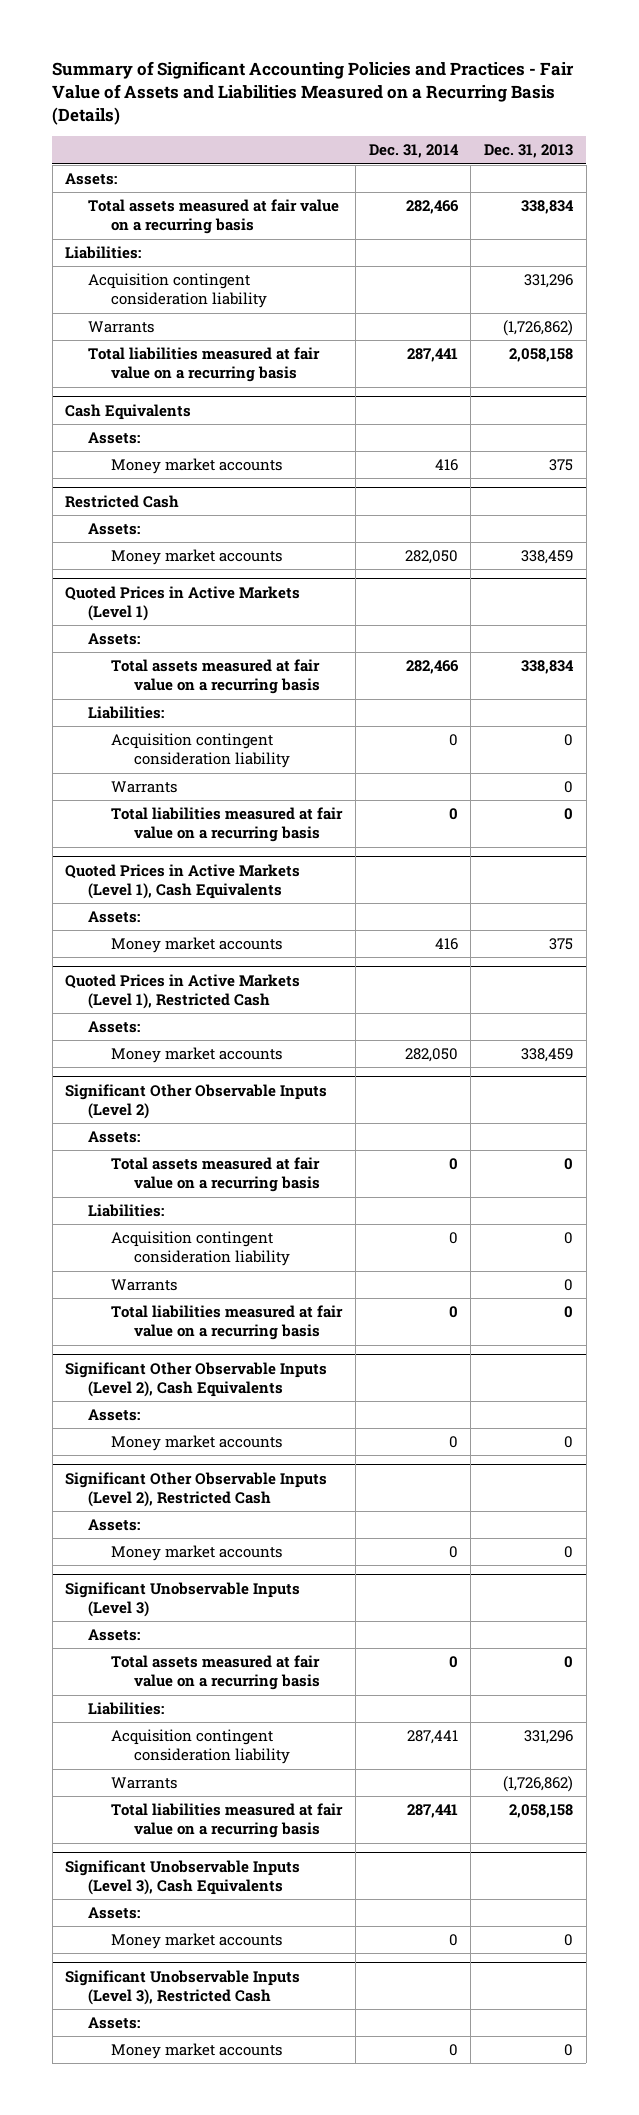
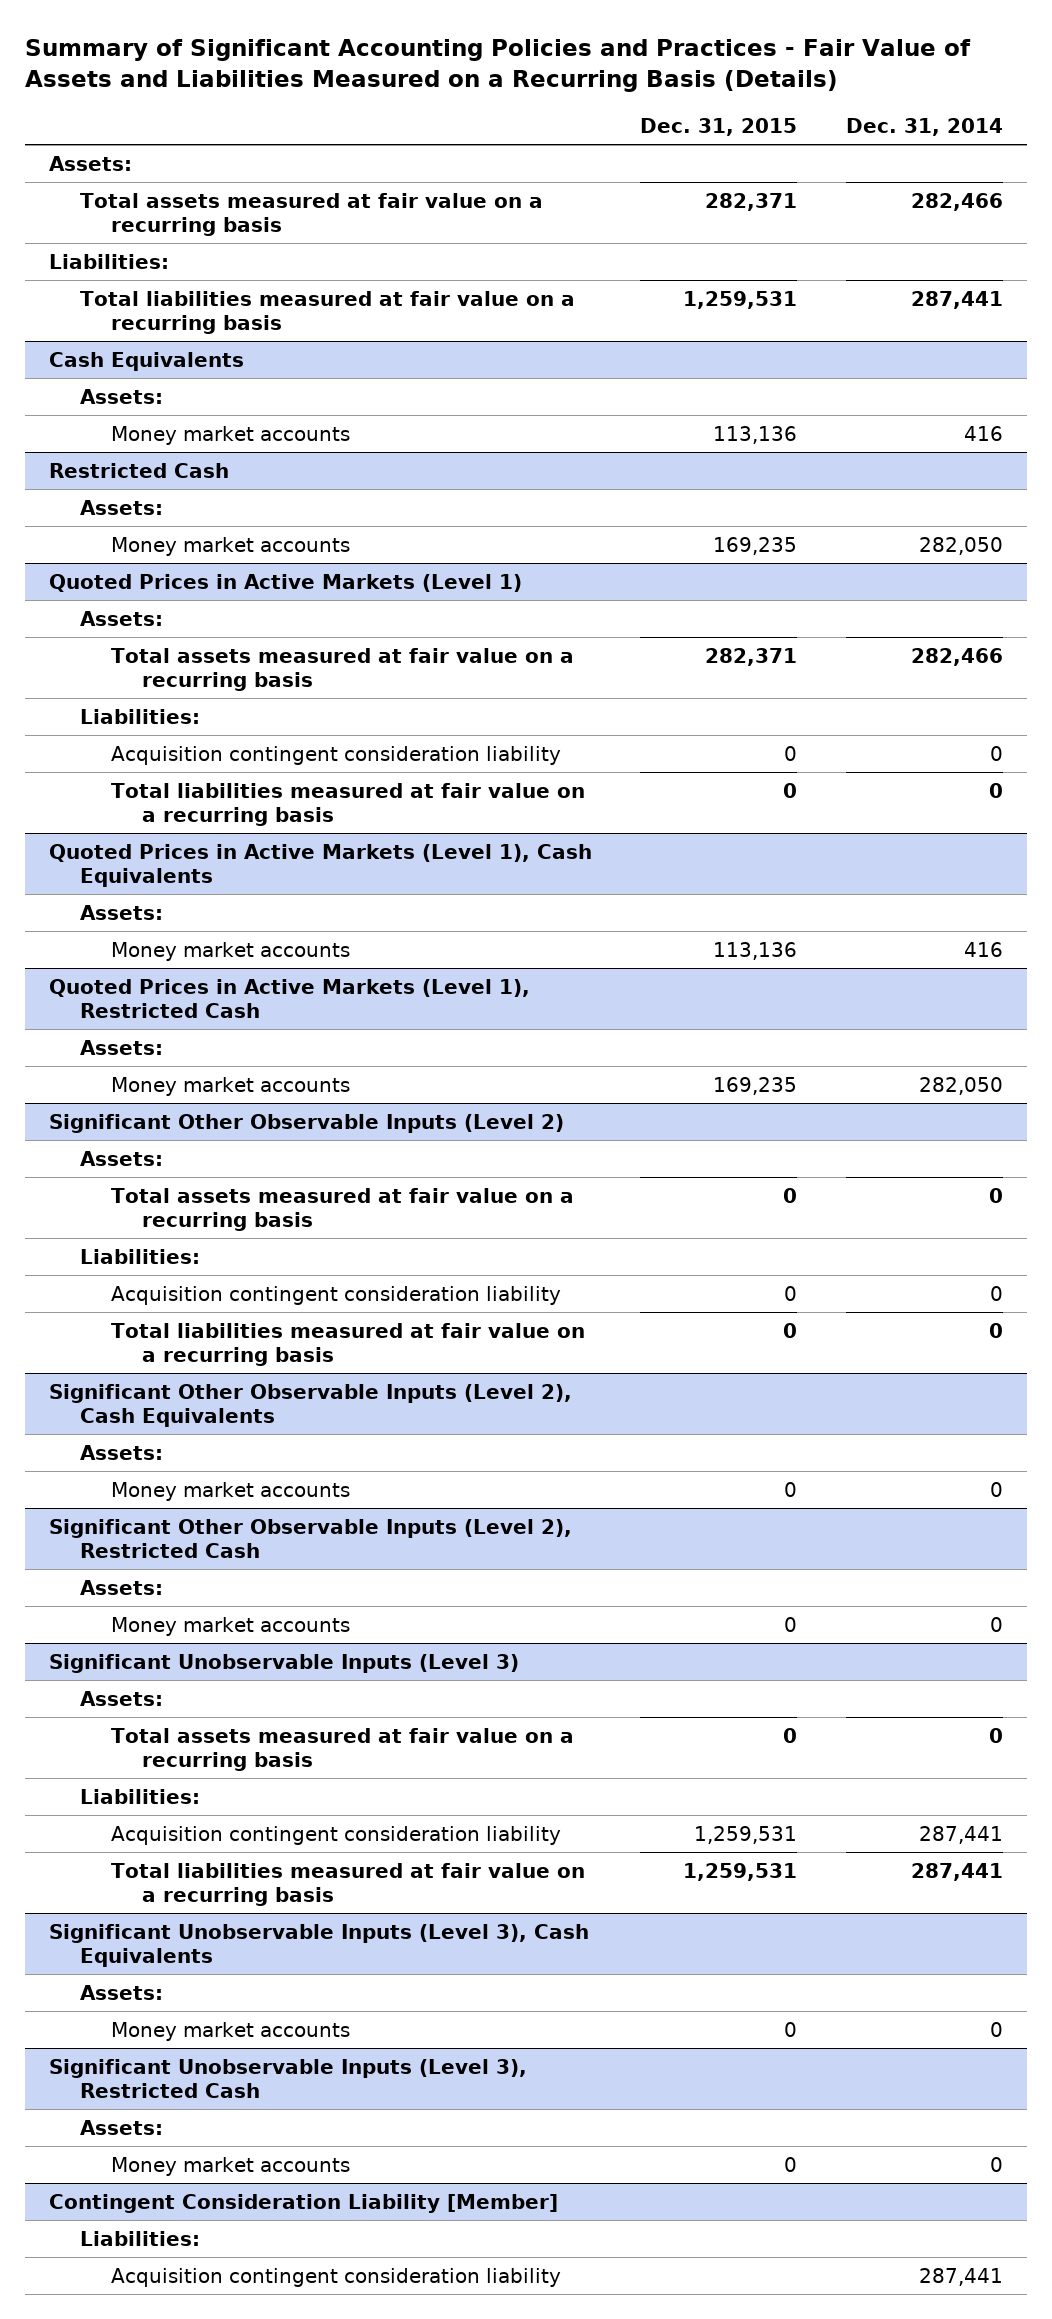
- | Dec. 31, 2014 | Dec. 31, 2013
+ | Dec. 31, 2015 | Dec. 31, 2014
- Acquisition contingent consideration liability | | 331,296
- Warrants | | (1,726,862)
@ Quoted Prices in Active Markets (Level 1)
- Warrants | | 0
@ Significant Other Observable Inputs (Level 2)
- Warrants | | 0
@ Significant Unobservable Inputs (Level 3)
- Warrants | | (1,726,862)
+ Contingent Consideration Liability [Member]
+ Liabilities:
+ Acquisition contingent consideration liability | | 287,441

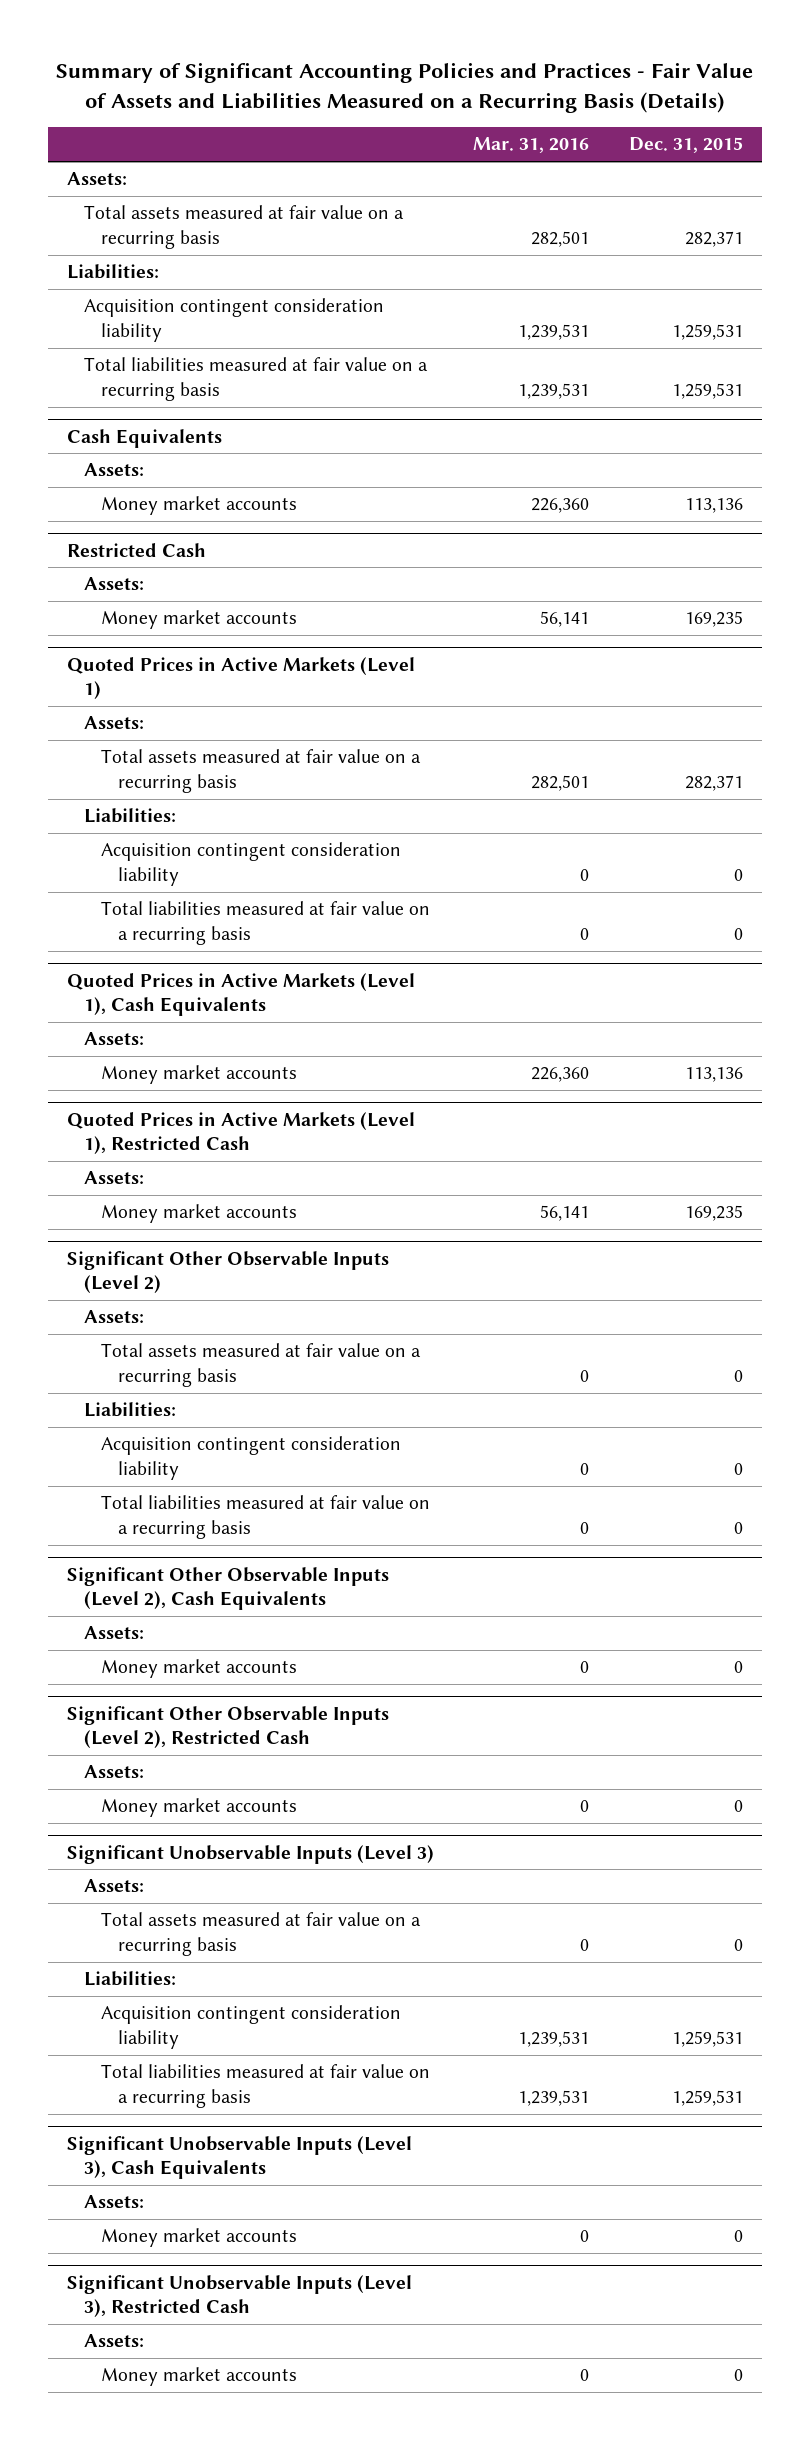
- | Dec. 31, 2015 | Dec. 31, 2014
+ | Mar. 31, 2016 | Dec. 31, 2015
+ Acquisition contingent consideration liability | 1,239,531 | 1,259,531
- Contingent Consideration Liability [Member]
- Liabilities:
- Acquisition contingent consideration liability | | 287,441

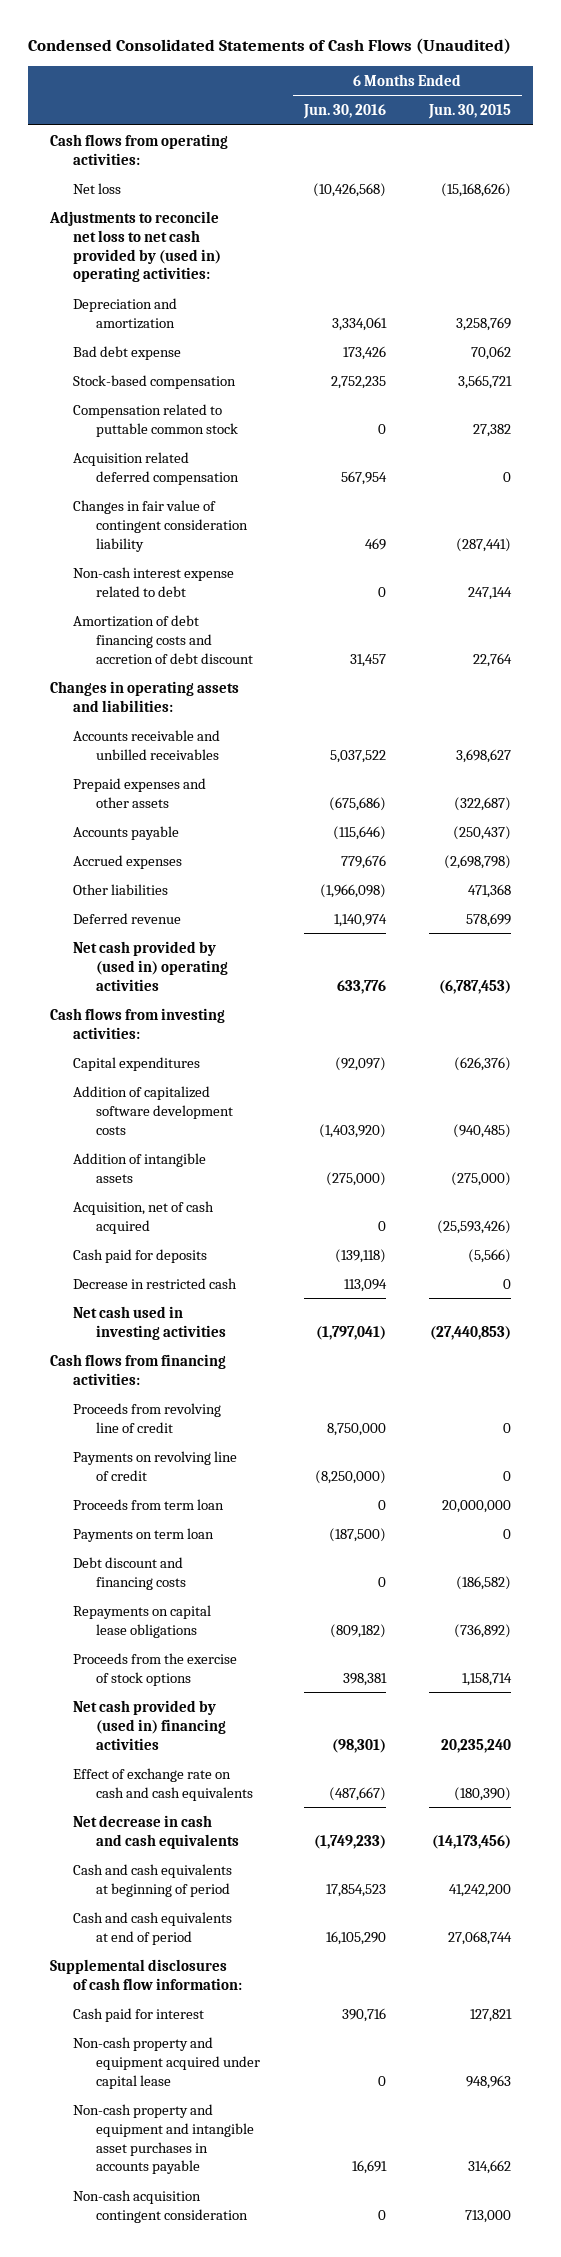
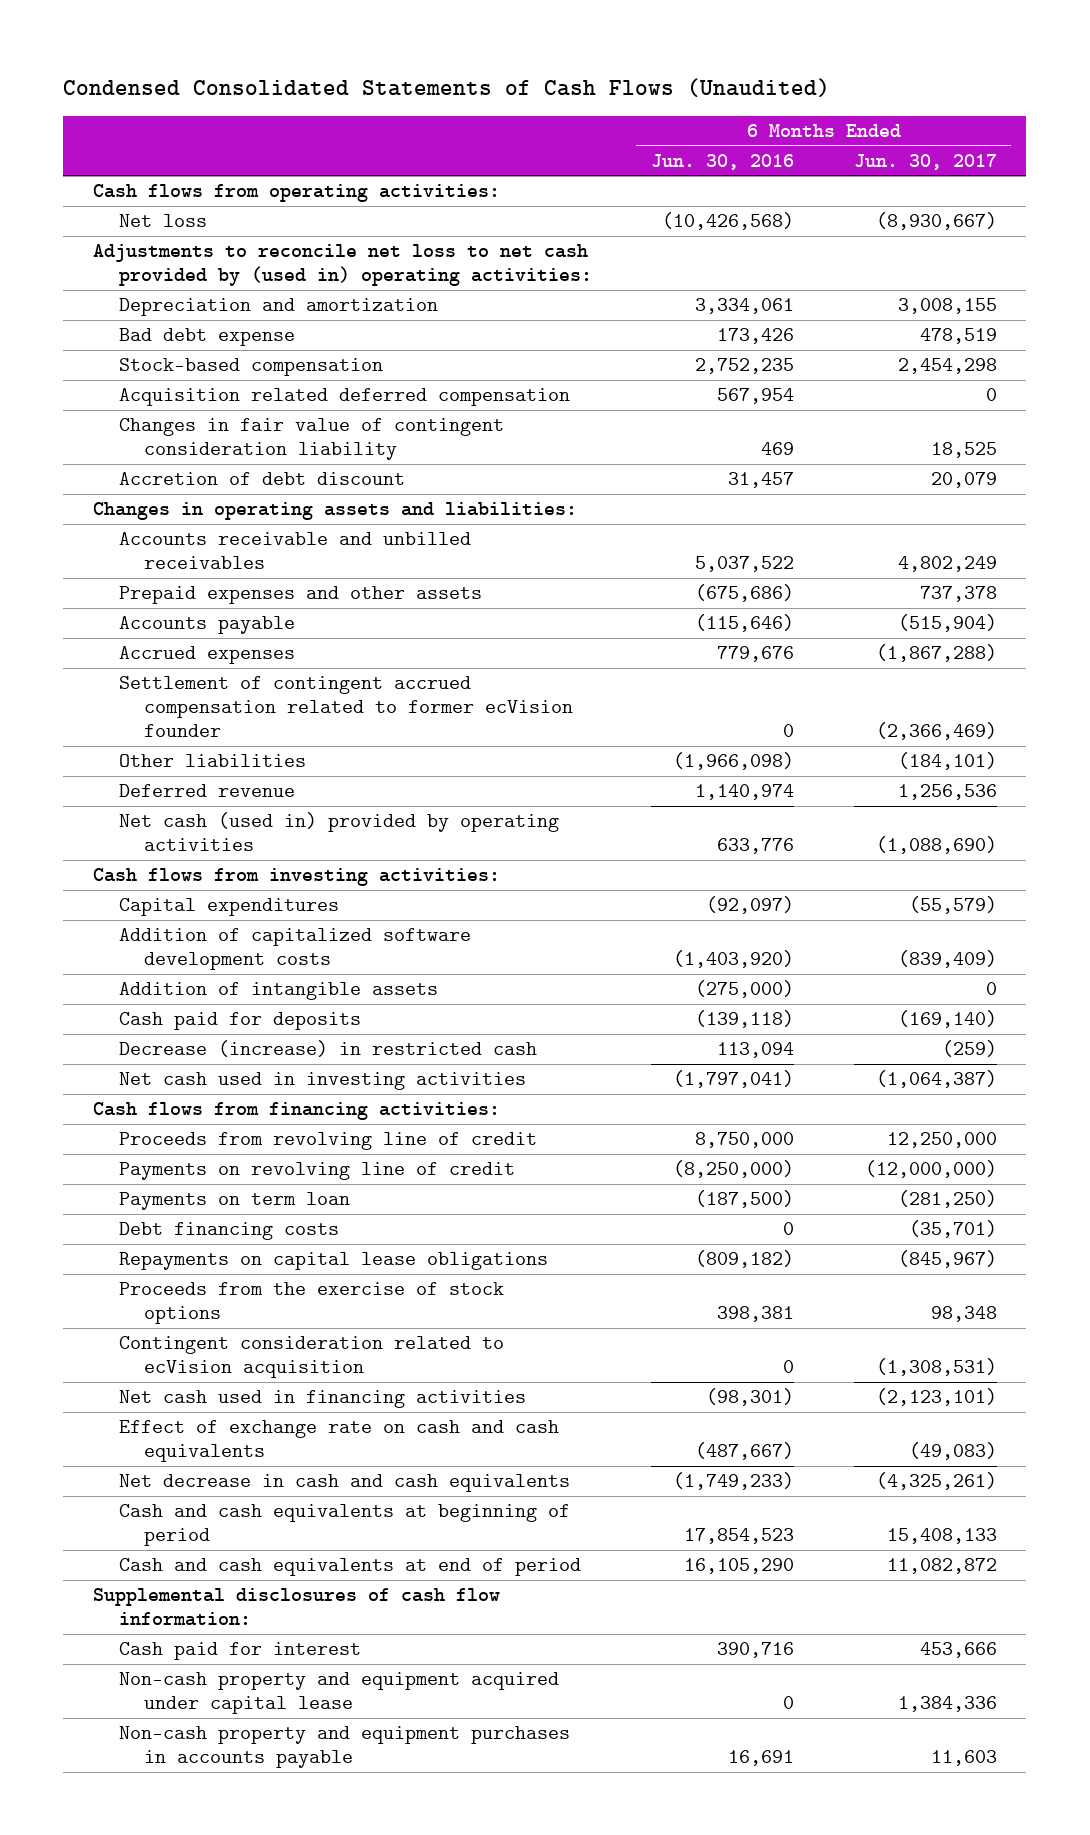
- | 6 Months Ended Jun. 30, 2016 | 6 Months Ended Jun. 30, 2015
+ | 6 Months Ended Jun. 30, 2016 | 6 Months Ended Jun. 30, 2017
- Compensation related to puttable common stock | 0 | 27,382
- Non-cash interest expense related to debt | 0 | 247,144
- Amortization of debt financing costs and accretion of debt discount | 31,457 | 22,764
+ Accretion of debt discount | 31,457 | 20,079
+ Settlement of contingent accrued compensation related to former ecVision founder | 0 | (2,366,469)
- Net cash provided by (used in) operating activities | 633,776 | (6,787,453)
+ Net cash (used in) provided by operating activities | 633,776 | (1,088,690)
- Acquisition, net of cash acquired | 0 | (25,593,426)
- Decrease in restricted cash | 113,094 | 0
+ Decrease (increase) in restricted cash | 113,094 | (259)
- Proceeds from term loan | 0 | 20,000,000
- Debt discount and financing costs | 0 | (186,582)
+ Debt financing costs | 0 | (35,701)
- Net cash provided by (used in) financing activities | (98,301) | 20,235,240
+ Contingent consideration related to ecVision acquisition | 0 | (1,308,531)
+ Net cash used in financing activities | (98,301) | (2,123,101)
- Non-cash property and equipment and intangible asset purchases in accounts payable | 16,691 | 314,662
- Non-cash acquisition contingent consideration | 0 | 713,000
+ Non-cash property and equipment purchases in accounts payable | 16,691 | 11,603

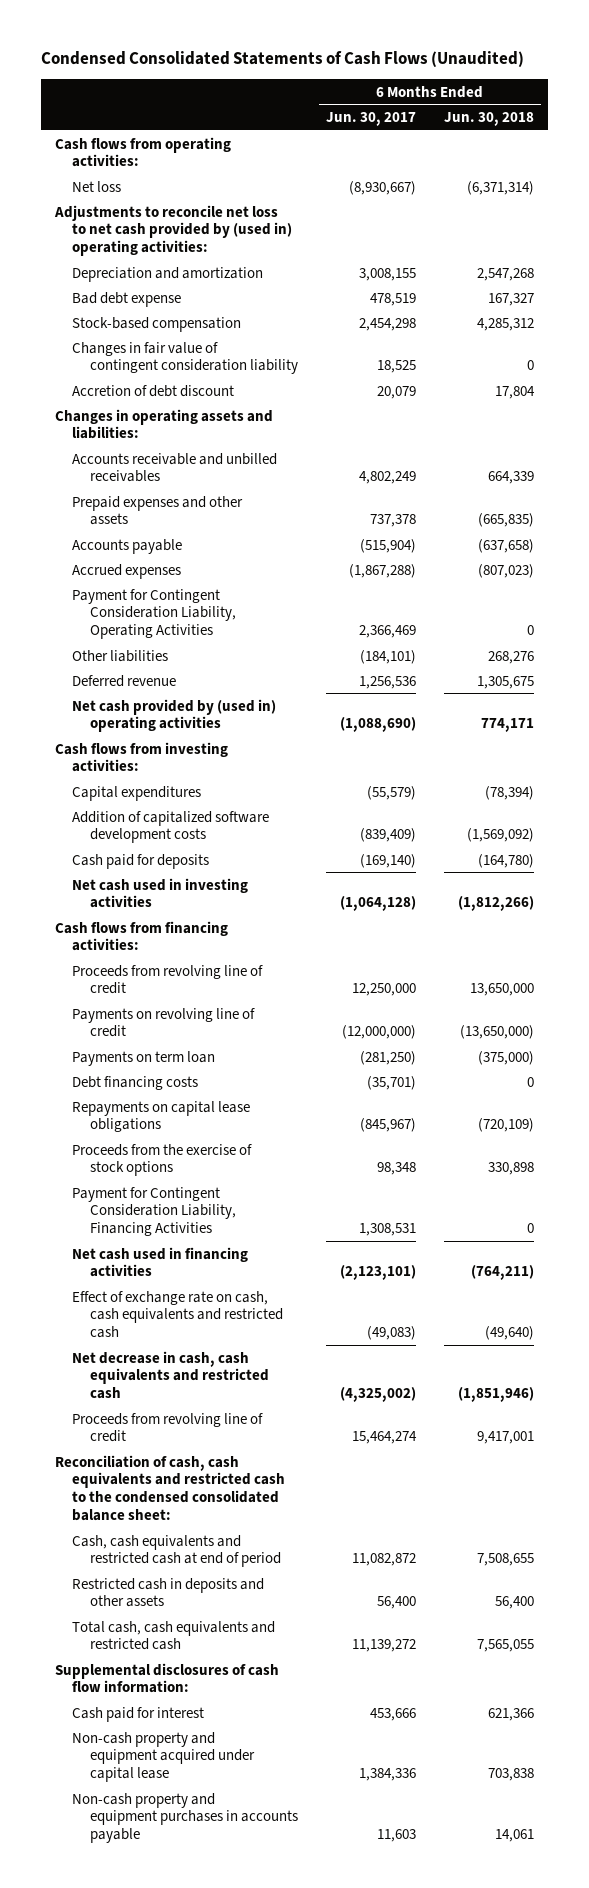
- | 6 Months Ended Jun. 30, 2016 | 6 Months Ended Jun. 30, 2017
+ | 6 Months Ended Jun. 30, 2017 | 6 Months Ended Jun. 30, 2018
- Acquisition related deferred compensation | 567,954 | 0
- Settlement of contingent accrued compensation related to former ecVision founder | 0 | (2,366,469)
+ Payment for Contingent Consideration Liability, Operating Activities | 2,366,469 | 0
- Net cash (used in) provided by operating activities | 633,776 | (1,088,690)
+ Net cash provided by (used in) operating activities | (1,088,690) | 774,171
- Addition of intangible assets | (275,000) | 0
- Decrease (increase) in restricted cash | 113,094 | (259)
- Net cash used in investing activities | (1,797,041) | (1,064,387)
+ Net cash used in investing activities | (1,064,128) | (1,812,266)
- Contingent consideration related to ecVision acquisition | 0 | (1,308,531)
+ Payment for Contingent Consideration Liability, Financing Activities | 1,308,531 | 0
- Effect of exchange rate on cash and cash equivalents | (487,667) | (49,083)
- Net decrease in cash and cash equivalents | (1,749,233) | (4,325,261)
- Cash and cash equivalents at beginning of period | 17,854,523 | 15,408,133
- Cash and cash equivalents at end of period | 16,105,290 | 11,082,872
+ Effect of exchange rate on cash, cash equivalents and restricted cash | (49,083) | (49,640)
+ Net decrease in cash, cash equivalents and restricted cash | (4,325,002) | (1,851,946)
+ Proceeds from revolving line of credit | 15,464,274 | 9,417,001
+ Reconciliation of cash, cash equivalents and restricted cash to the condensed consolidated balance sheet:
+ Cash, cash equivalents and restricted cash at end of period | 11,082,872 | 7,508,655
+ Restricted cash in deposits and other assets | 56,400 | 56,400
+ Total cash, cash equivalents and restricted cash | 11,139,272 | 7,565,055

